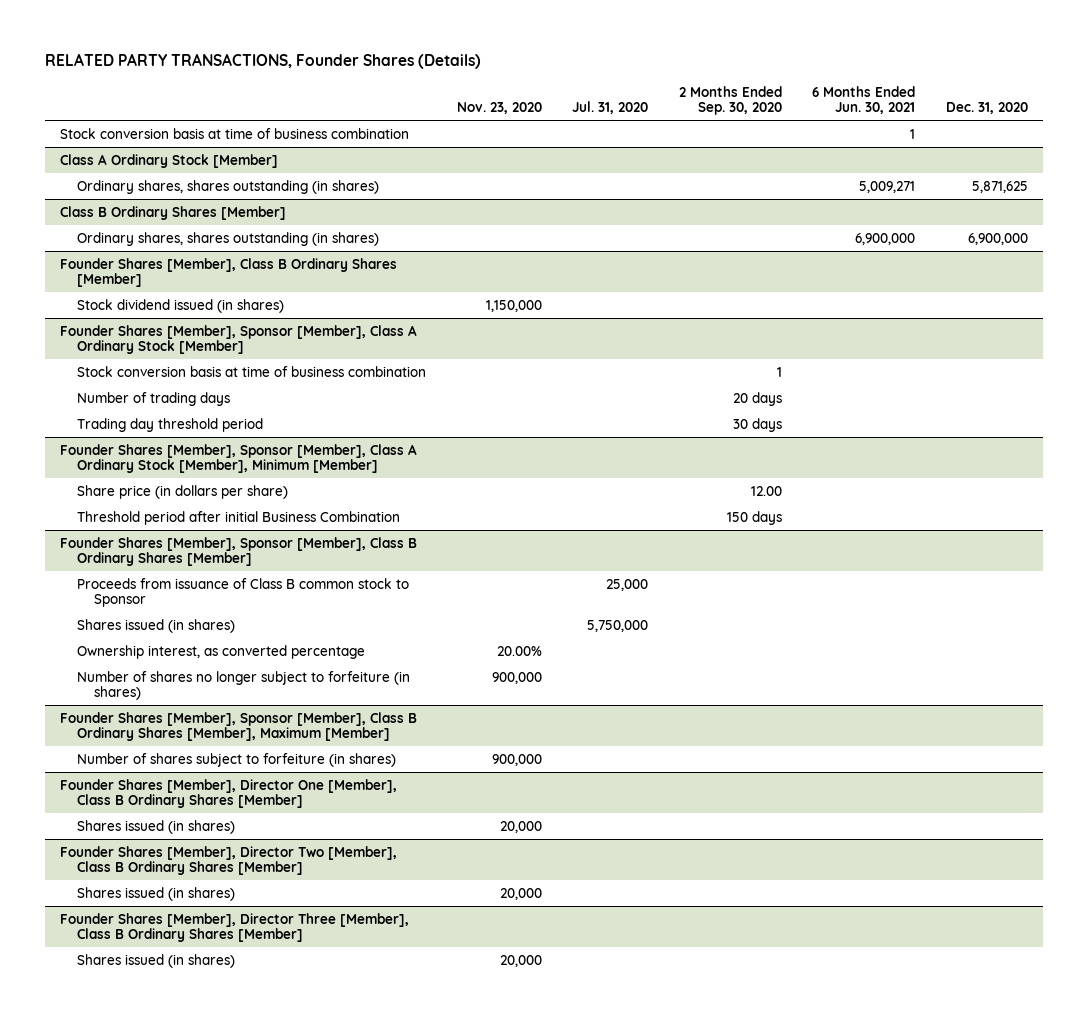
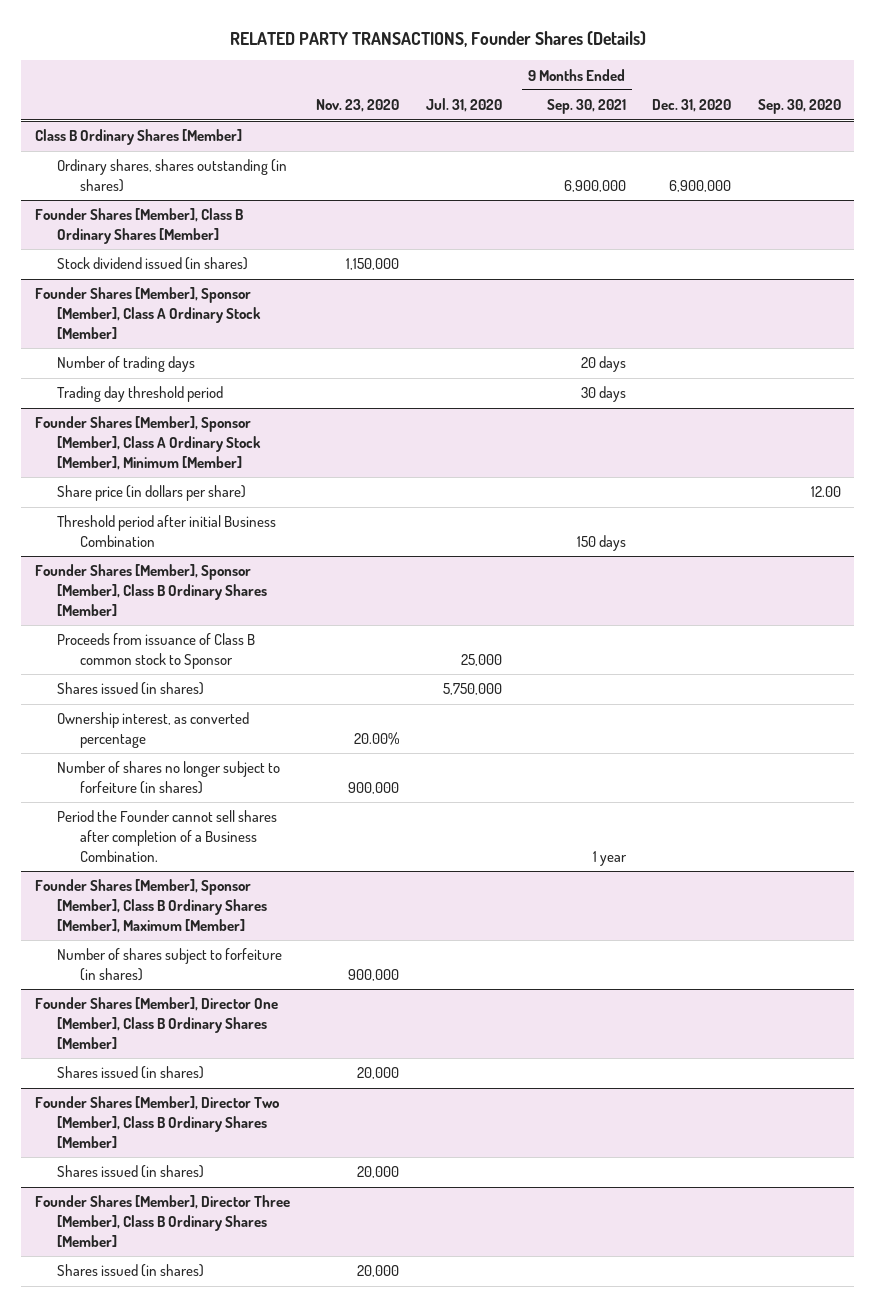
- | Nov. 23, 2020 | Jul. 31, 2020 | 2 Months Ended Sep. 30, 2020 | 6 Months Ended Jun. 30, 2021 | Dec. 31, 2020
+ | Nov. 23, 2020 | Jul. 31, 2020 | 9 Months Ended Sep. 30, 2021 | Dec. 31, 2020 | Sep. 30, 2020
- Stock conversion basis at time of business combination | | | | 1 |
- Class A Ordinary Stock [Member]
- Ordinary shares, shares outstanding (in shares) | | | | 5,009,271 | 5,871,625
@ Founder Shares [Member], Sponsor [Member], Class A Ordinary Stock [Member]
- Stock conversion basis at time of business combination | | | 1 | |
@ Founder Shares [Member], Sponsor [Member], Class B Ordinary Shares [Member]
+ Period the Founder cannot sell shares after completion of a Business Combination. | | | 1 year | |

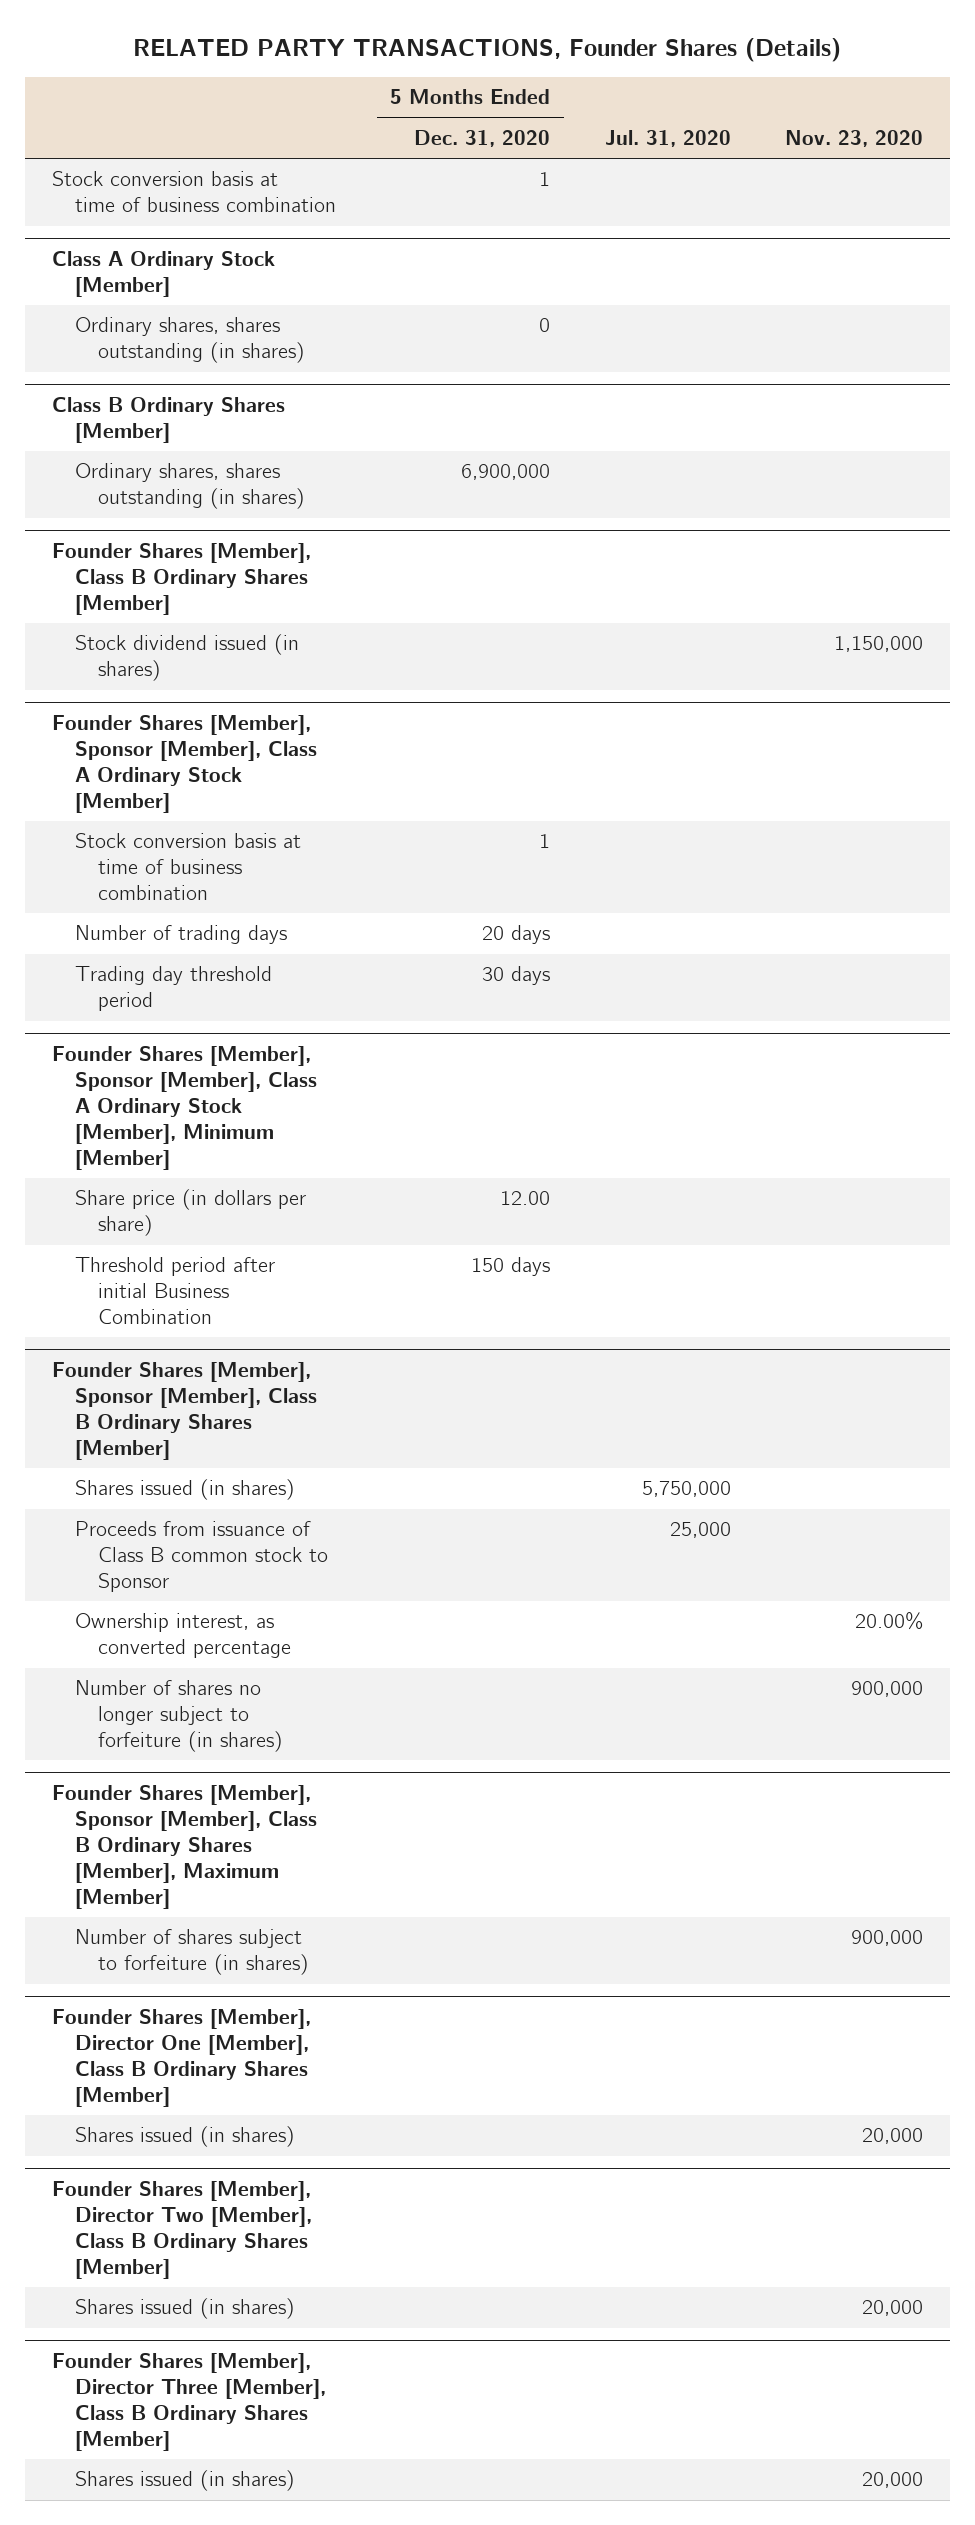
- | Nov. 23, 2020 | Jul. 31, 2020 | 9 Months Ended Sep. 30, 2021 | Dec. 31, 2020 | Sep. 30, 2020
+ | 5 Months Ended Dec. 31, 2020 | Jul. 31, 2020 | Nov. 23, 2020
+ Stock conversion basis at time of business combination | 1 | |
+ Class A Ordinary Stock [Member]
+ Ordinary shares, shares outstanding (in shares) | 0 | |
@ Founder Shares [Member], Sponsor [Member], Class A Ordinary Stock [Member]
+ Stock conversion basis at time of business combination | 1 | |
@ Founder Shares [Member], Sponsor [Member], Class B Ordinary Shares [Member]
moved down: Proceeds from issuance of Class B common stock to Sponsor | | 25,000 |
- Period the Founder cannot sell shares after completion of a Business Combination. | | | 1 year | |

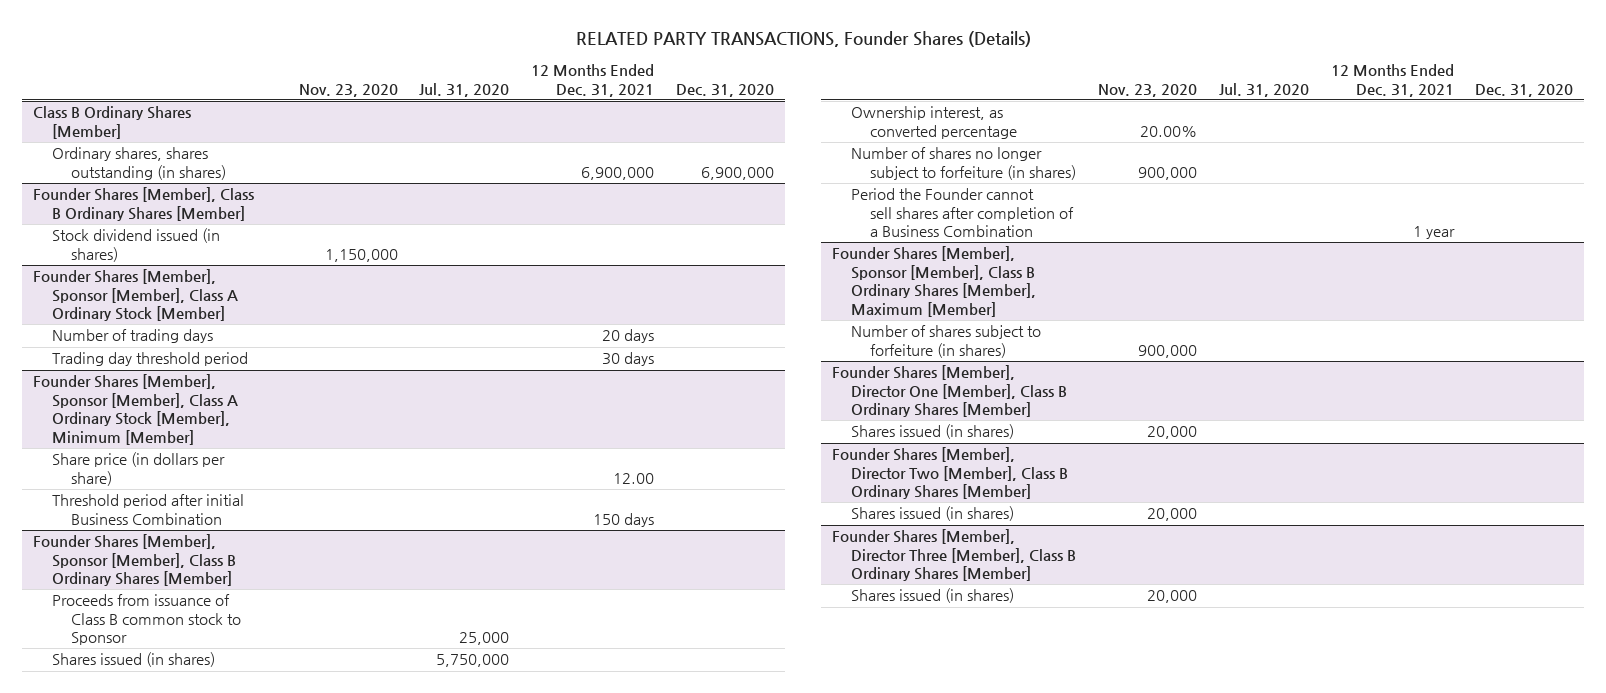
- | 5 Months Ended Dec. 31, 2020 | Jul. 31, 2020 | Nov. 23, 2020
+ | Nov. 23, 2020 | Jul. 31, 2020 | 12 Months Ended Dec. 31, 2021 | Dec. 31, 2020
- Stock conversion basis at time of business combination | 1 | |
- Class A Ordinary Stock [Member]
- Ordinary shares, shares outstanding (in shares) | 0 | |
@ Founder Shares [Member], Sponsor [Member], Class A Ordinary Stock [Member]
- Stock conversion basis at time of business combination | 1 | |
@ Founder Shares [Member], Sponsor [Member], Class B Ordinary Shares [Member]
moved down: Shares issued (in shares) | | 5,750,000 | |
+ Period the Founder cannot sell shares after completion of a Business Combination | | | 1 year |

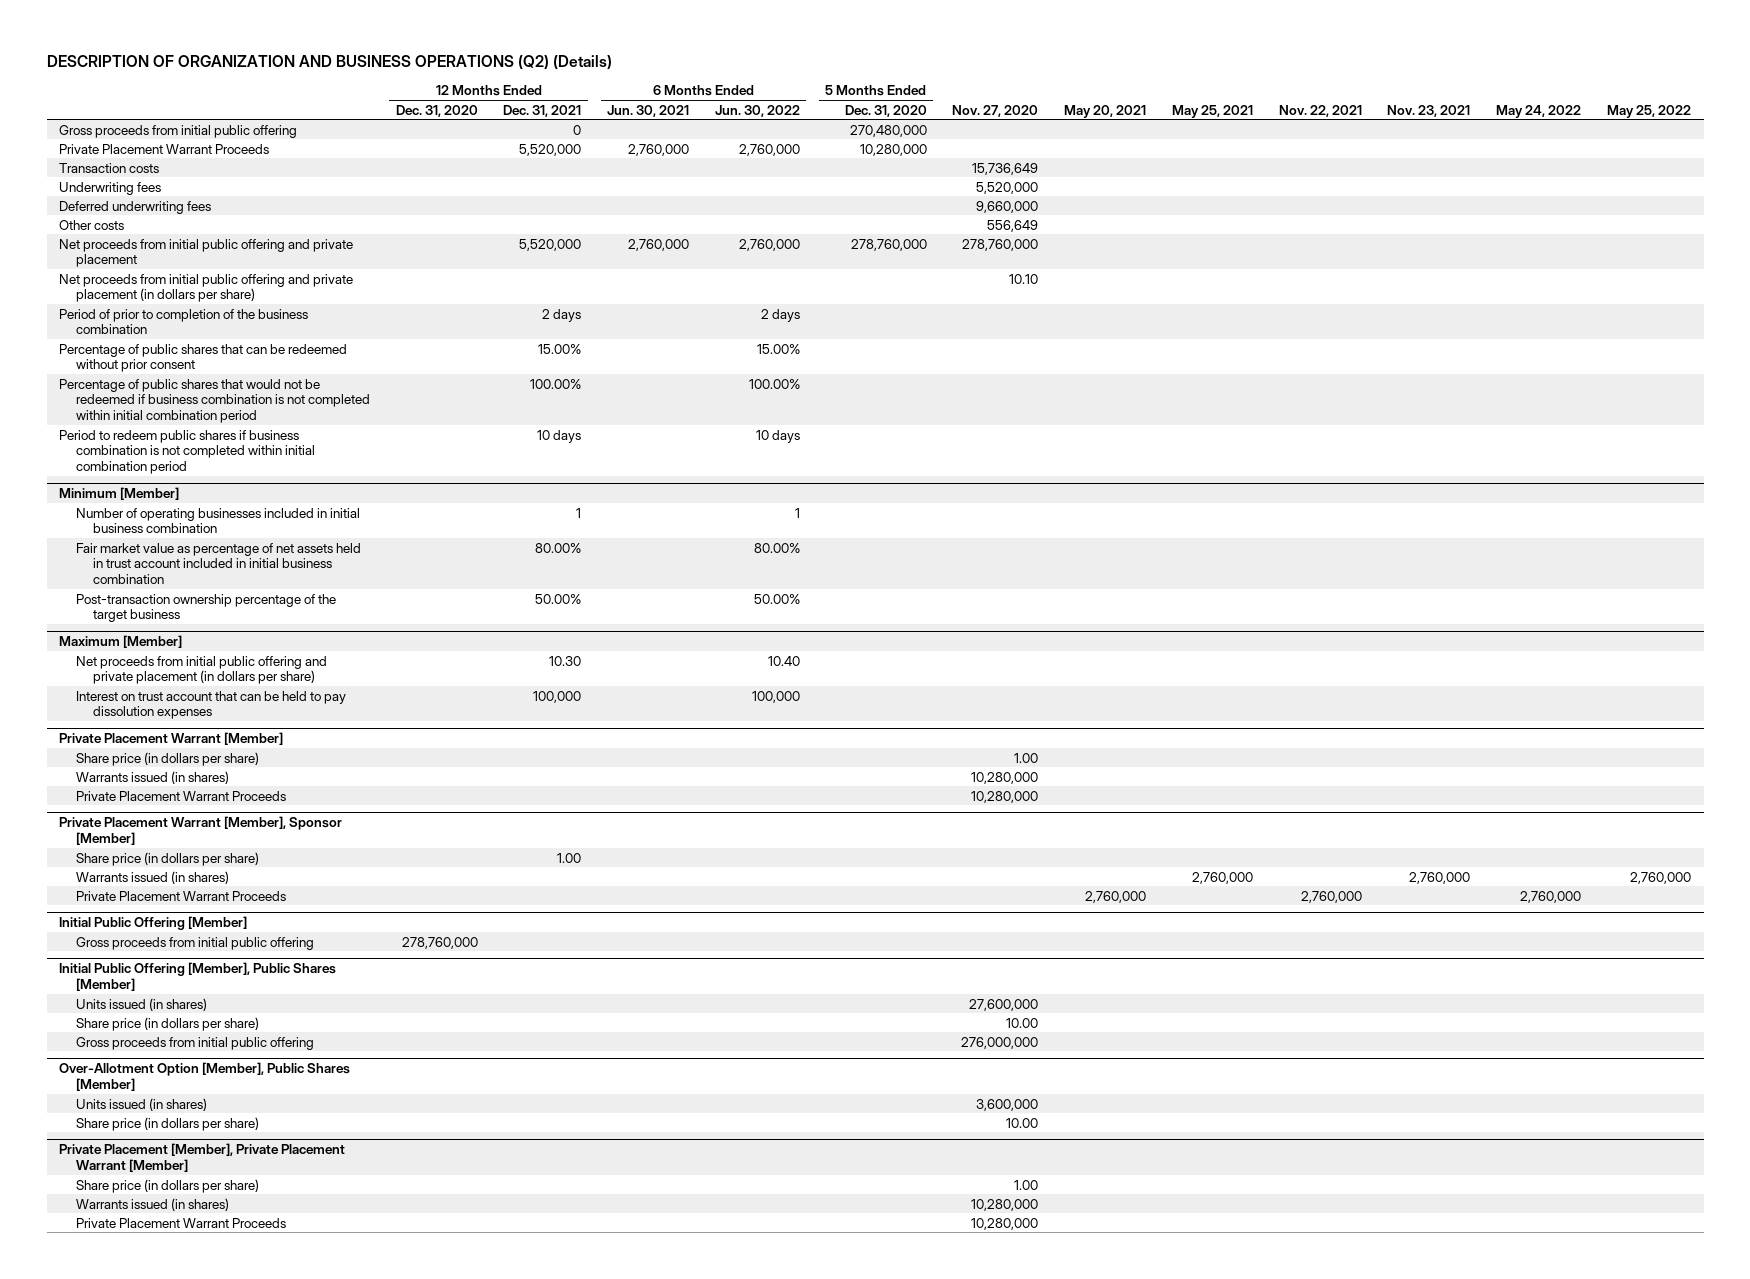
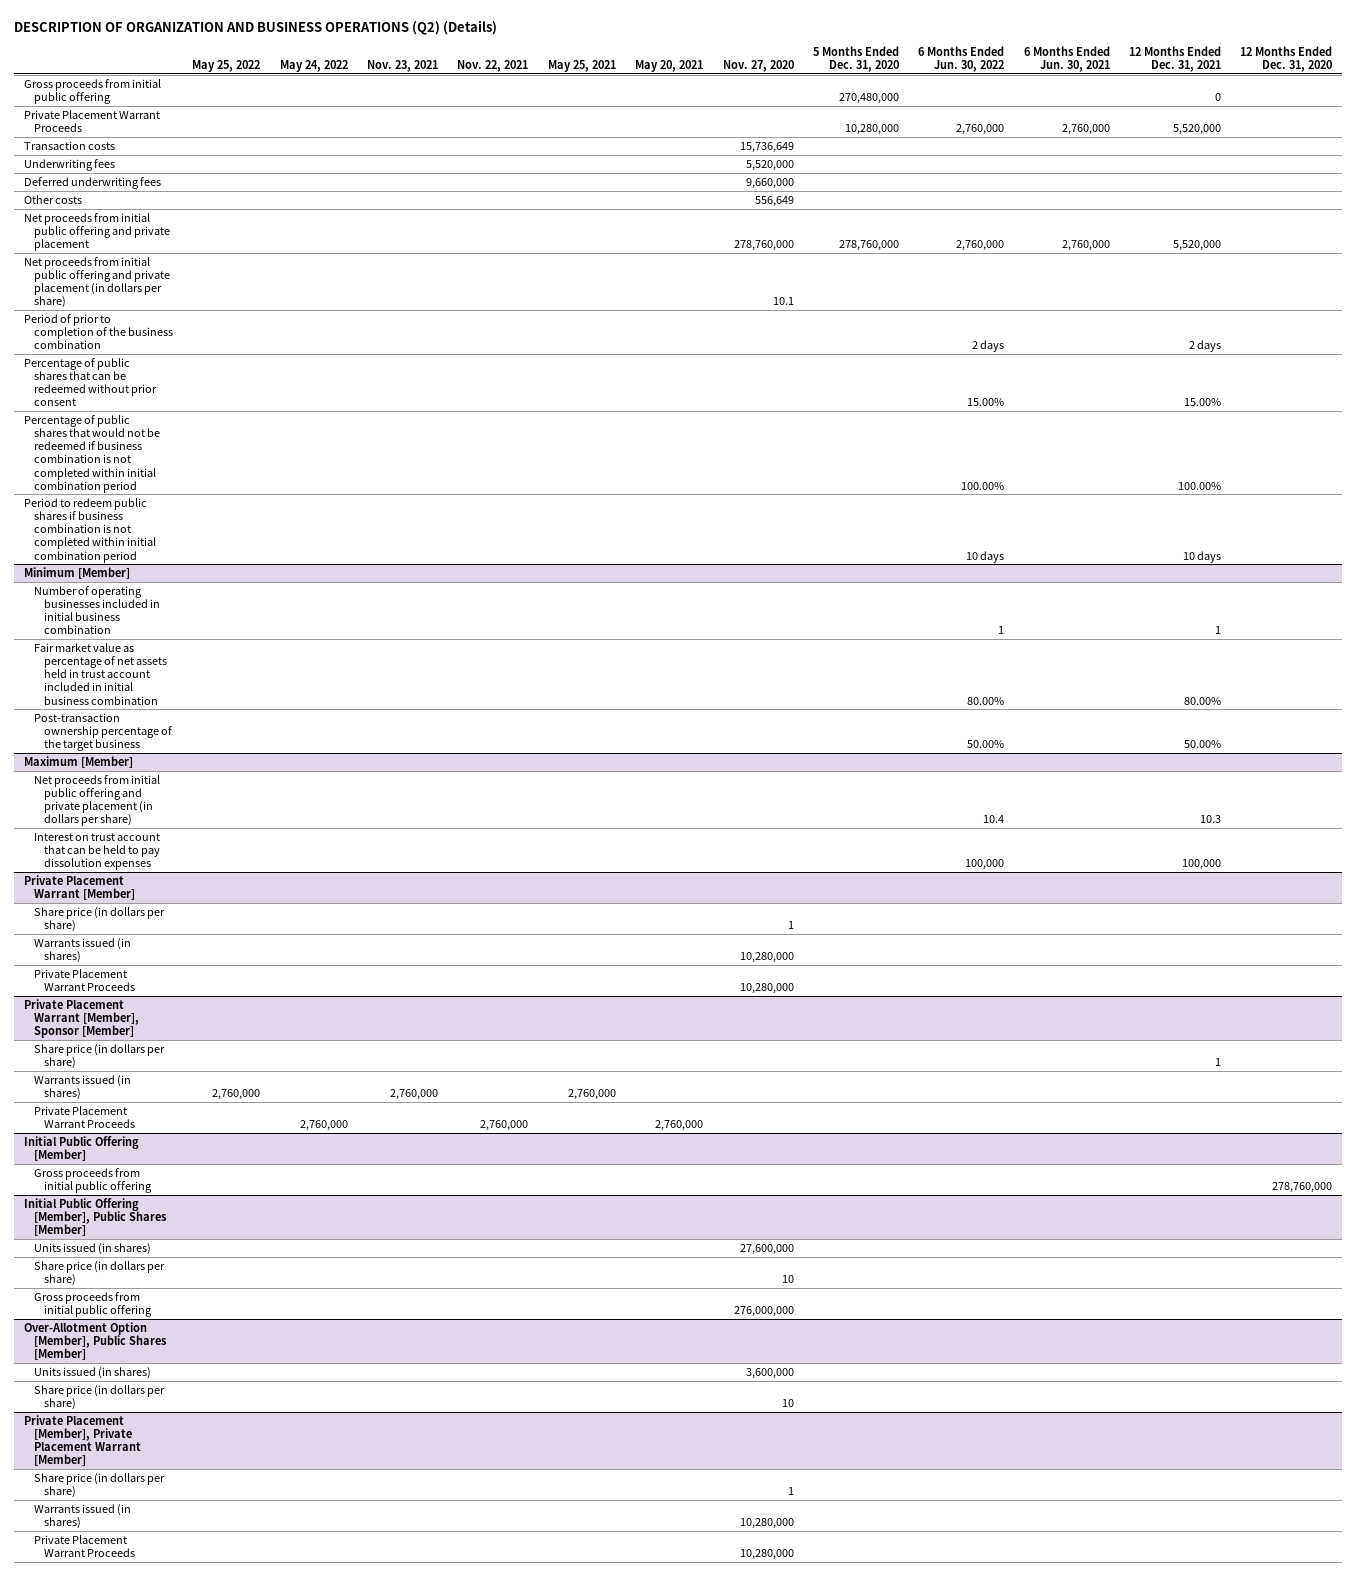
- | 12 Months Ended Dec. 31, 2020 | 12 Months Ended Dec. 31, 2021 | 6 Months Ended Jun. 30, 2021 | 6 Months Ended Jun. 30, 2022 | 5 Months Ended Dec. 31, 2020 | Nov. 27, 2020 | May 20, 2021 | May 25, 2021 | Nov. 22, 2021 | Nov. 23, 2021 | May 24, 2022 | May 25, 2022
+ | May 25, 2022 | May 24, 2022 | Nov. 23, 2021 | Nov. 22, 2021 | May 25, 2021 | May 20, 2021 | Nov. 27, 2020 | 5 Months Ended Dec. 31, 2020 | 6 Months Ended Jun. 30, 2022 | 6 Months Ended Jun. 30, 2021 | 12 Months Ended Dec. 31, 2021 | 12 Months Ended Dec. 31, 2020
- Net proceeds from initial public offering and private placement (in dollars per share) | | | | | | 10.10 | | | | | |
+ Net proceeds from initial public offering and private placement (in dollars per share) | | | | | | | 10.1 | | | | |
@ Maximum [Member]
- Net proceeds from initial public offering and private placement (in dollars per share) | | 10.30 | | 10.40 | | | | | | | |
+ Net proceeds from initial public offering and private placement (in dollars per share) | | | | | | | | | 10.4 | | 10.3 |
@ Private Placement Warrant [Member]
- Share price (in dollars per share) | | | | | | 1.00 | | | | | |
+ Share price (in dollars per share) | | | | | | | 1 | | | | |
@ Private Placement Warrant [Member], Sponsor [Member]
- Share price (in dollars per share) | | 1.00 | | | | | | | | | |
+ Share price (in dollars per share) | | | | | | | | | | | 1 |
@ Initial Public Offering [Member], Public Shares [Member]
- Share price (in dollars per share) | | | | | | 10.00 | | | | | |
+ Share price (in dollars per share) | | | | | | | 10 | | | | |
@ Over-Allotment Option [Member], Public Shares [Member]
- Share price (in dollars per share) | | | | | | 10.00 | | | | | |
+ Share price (in dollars per share) | | | | | | | 10 | | | | |
@ Private Placement [Member], Private Placement Warrant [Member]
- Share price (in dollars per share) | | | | | | 1.00 | | | | | |
+ Share price (in dollars per share) | | | | | | | 1 | | | | |

